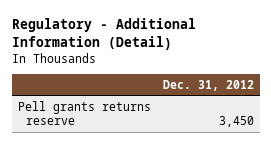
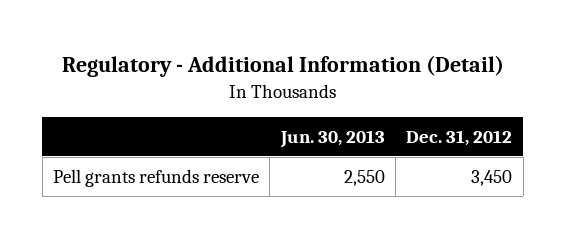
- | Dec. 31, 2012
+ | Jun. 30, 2013 | Dec. 31, 2012
- Pell grants returns reserve | 3,450
+ Pell grants refunds reserve | 2,550 | 3,450

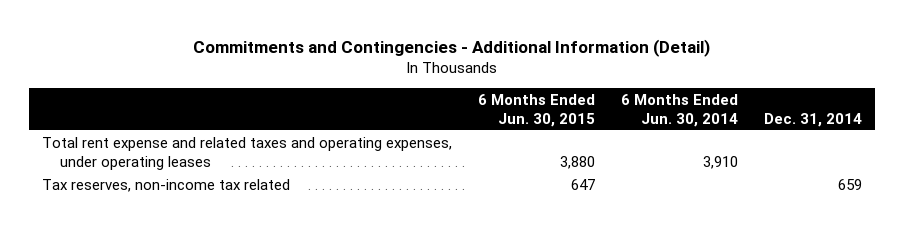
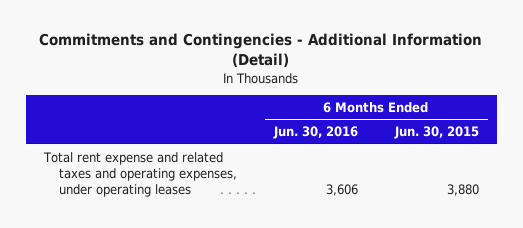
- | 6 Months Ended Jun. 30, 2015 | 6 Months Ended Jun. 30, 2014 | Dec. 31, 2014
+ | 6 Months Ended Jun. 30, 2016 | 6 Months Ended Jun. 30, 2015
- Tax reserves, non-income tax related | 647 | | 659

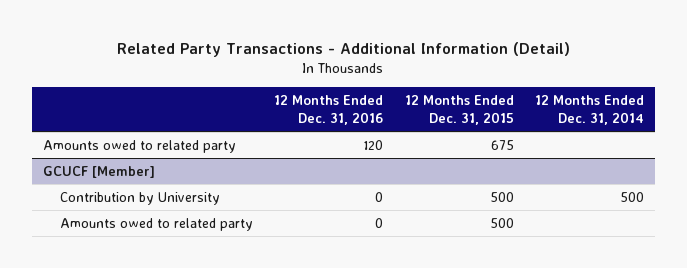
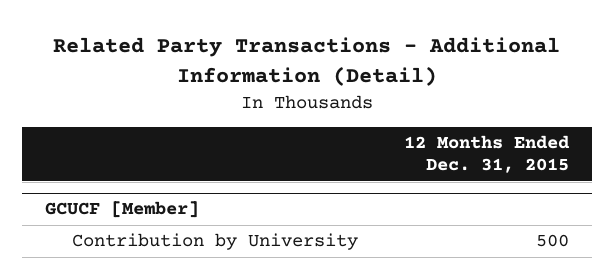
- | 12 Months Ended Dec. 31, 2016 | 12 Months Ended Dec. 31, 2015 | 12 Months Ended Dec. 31, 2014
+ | 12 Months Ended Dec. 31, 2015
- Amounts owed to related party | 120 | 675 |
@ GCUCF [Member]
- Amounts owed to related party | 0 | 500 |

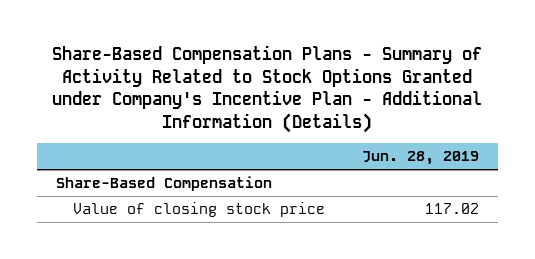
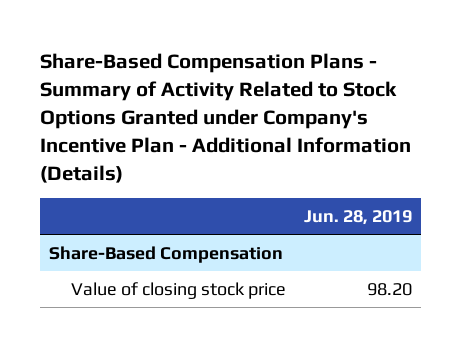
- Value of closing stock price | 117.02
+ Value of closing stock price | 98.20

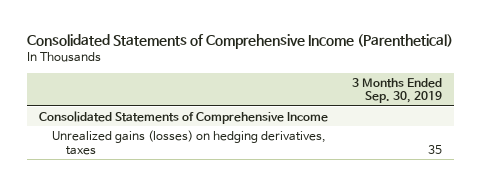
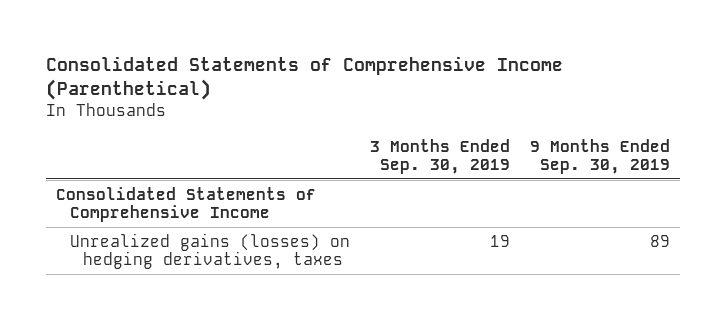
- | 3 Months Ended Sep. 30, 2019
+ | 3 Months Ended Sep. 30, 2019 | 9 Months Ended Sep. 30, 2019
- Unrealized gains (losses) on hedging derivatives, taxes | 35
+ Unrealized gains (losses) on hedging derivatives, taxes | 19 | 89

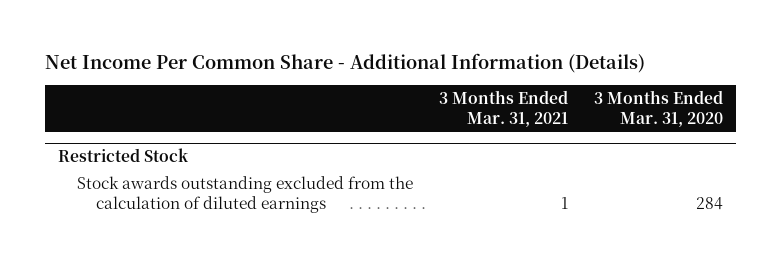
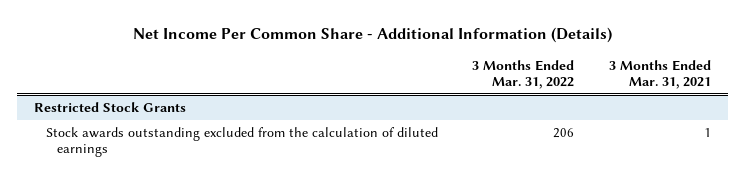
- | 3 Months Ended Mar. 31, 2021 | 3 Months Ended Mar. 31, 2020
+ | 3 Months Ended Mar. 31, 2022 | 3 Months Ended Mar. 31, 2021
- Restricted Stock
+ Restricted Stock Grants

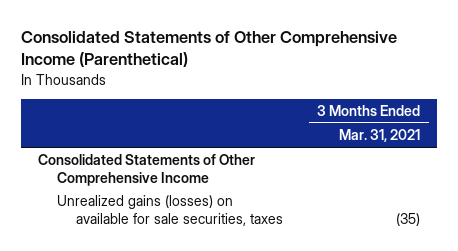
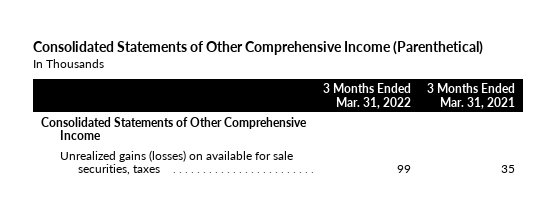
- | 3 Months Ended Mar. 31, 2021
+ | 3 Months Ended Mar. 31, 2022 | 3 Months Ended Mar. 31, 2021
- Unrealized gains (losses) on available for sale securities, taxes | (35)
+ Unrealized gains (losses) on available for sale securities, taxes | 99 | 35

